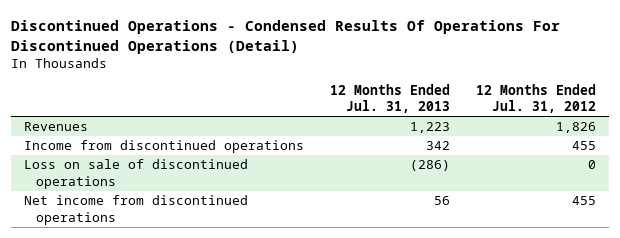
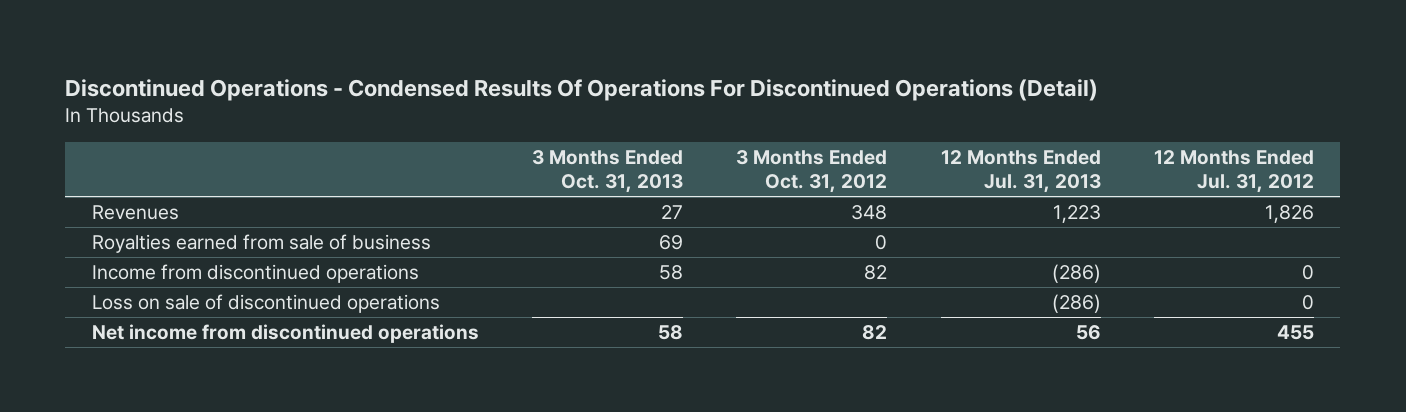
- | 12 Months Ended Jul. 31, 2013 | 12 Months Ended Jul. 31, 2012
+ | 3 Months Ended Oct. 31, 2013 | 3 Months Ended Oct. 31, 2012 | 12 Months Ended Jul. 31, 2013 | 12 Months Ended Jul. 31, 2012
- Income from discontinued operations | 342 | 455
+ Royalties earned from sale of business | 69 | 0 | |
+ Income from discontinued operations | 58 | 82 | (286) | 0

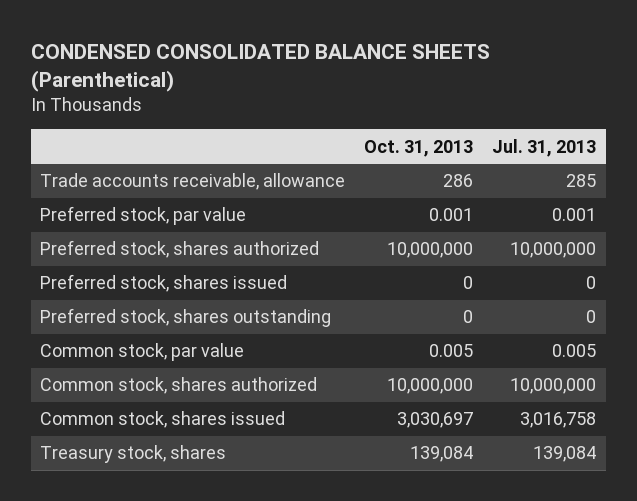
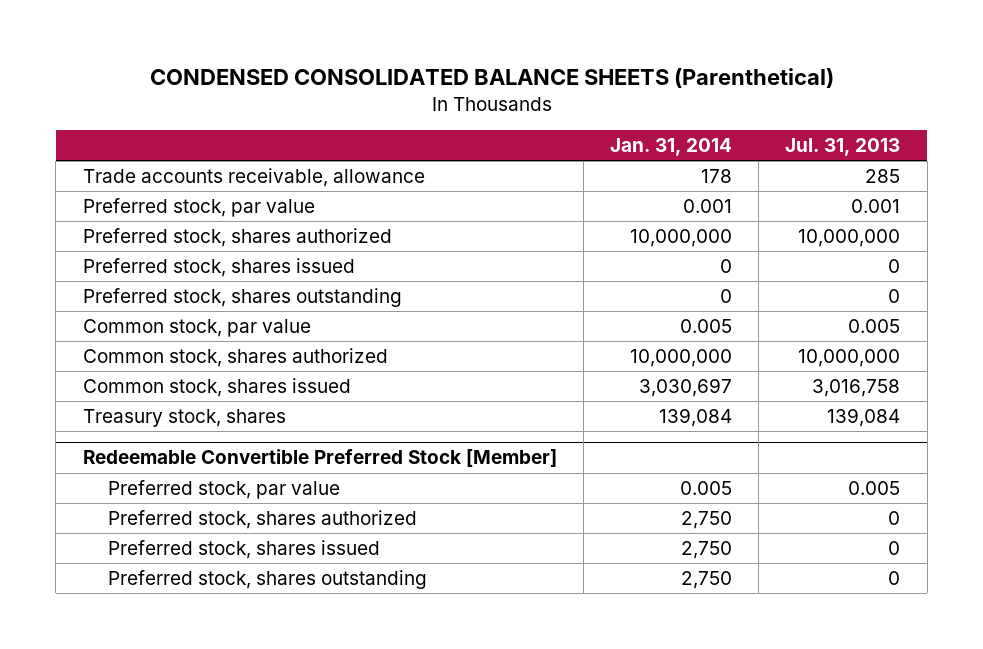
- | Oct. 31, 2013 | Jul. 31, 2013
+ | Jan. 31, 2014 | Jul. 31, 2013
+ Redeemable Convertible Preferred Stock [Member]
+ Preferred stock, par value | 0.005 | 0.005
+ Preferred stock, shares authorized | 2,750 | 0
+ Preferred stock, shares issued | 2,750 | 0
+ Preferred stock, shares outstanding | 2,750 | 0

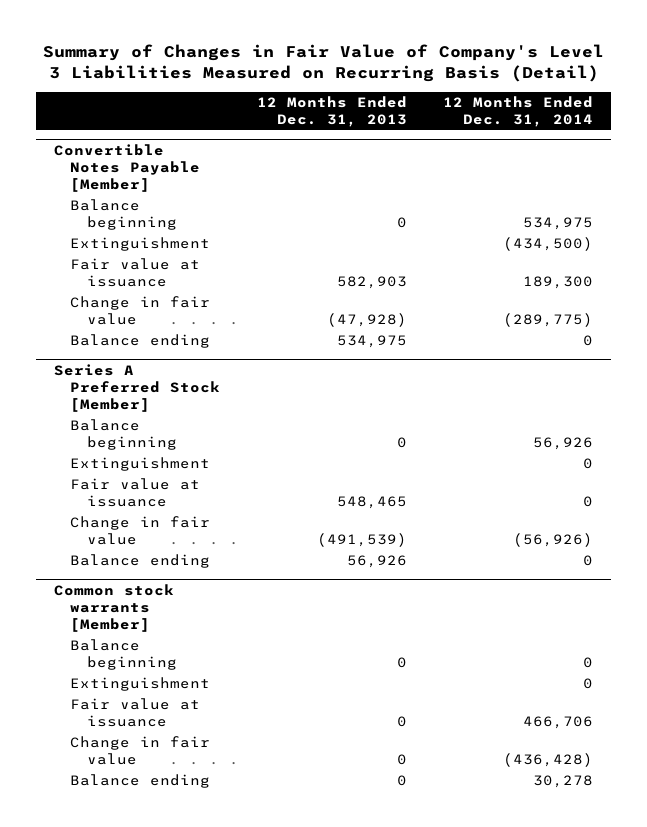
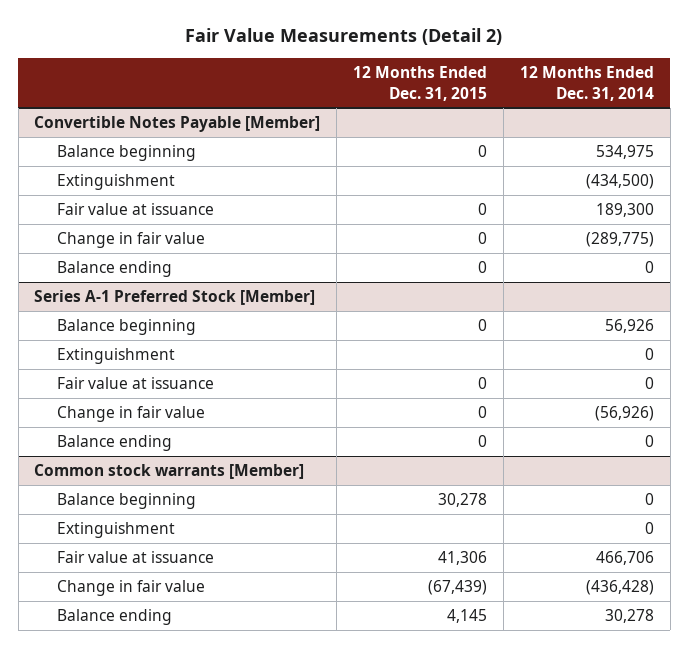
- Summary of Changes in Fair Value of Company's Level 3 Liabilities Measured on Recurring Basis (Detail)
+ Fair Value Measurements (Detail 2)
- | 12 Months Ended Dec. 31, 2013 | 12 Months Ended Dec. 31, 2014
+ | 12 Months Ended Dec. 31, 2015 | 12 Months Ended Dec. 31, 2014
- Series A Preferred Stock [Member]
+ Series A-1 Preferred Stock [Member]

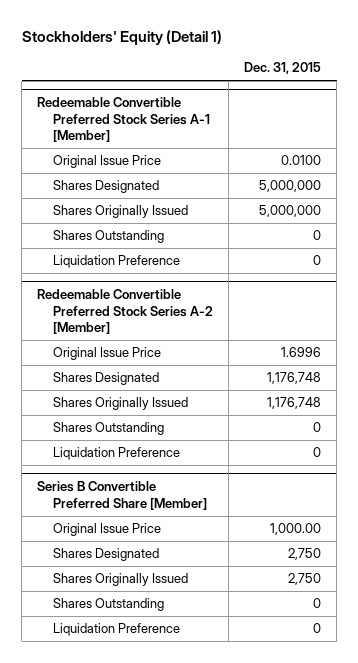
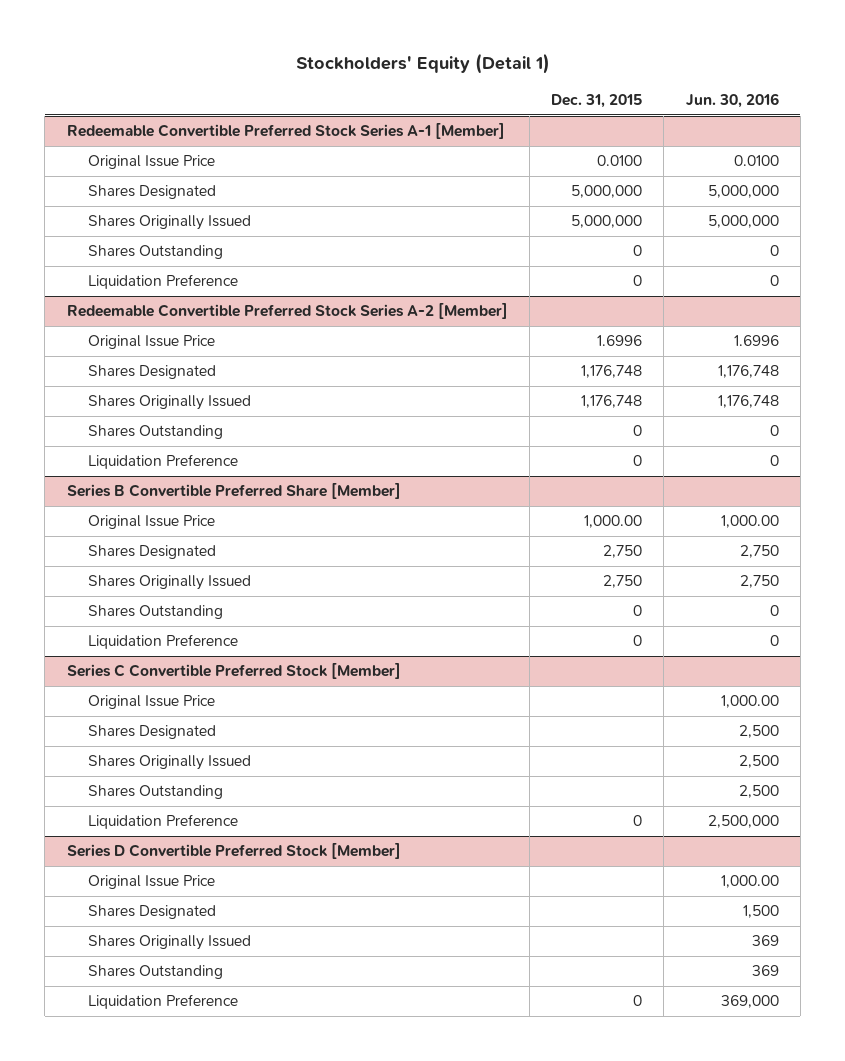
- | Dec. 31, 2015
+ | Dec. 31, 2015 | Jun. 30, 2016
+ Series C Convertible Preferred Stock [Member]
+ Original Issue Price | | 1,000.00
+ Shares Designated | | 2,500
+ Shares Originally Issued | | 2,500
+ Shares Outstanding | | 2,500
+ Liquidation Preference | 0 | 2,500,000
+ Series D Convertible Preferred Stock [Member]
+ Original Issue Price | | 1,000.00
+ Shares Designated | | 1,500
+ Shares Originally Issued | | 369
+ Shares Outstanding | | 369
+ Liquidation Preference | 0 | 369,000

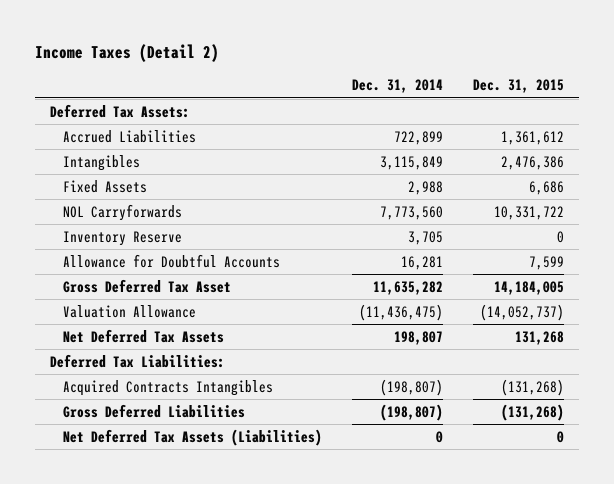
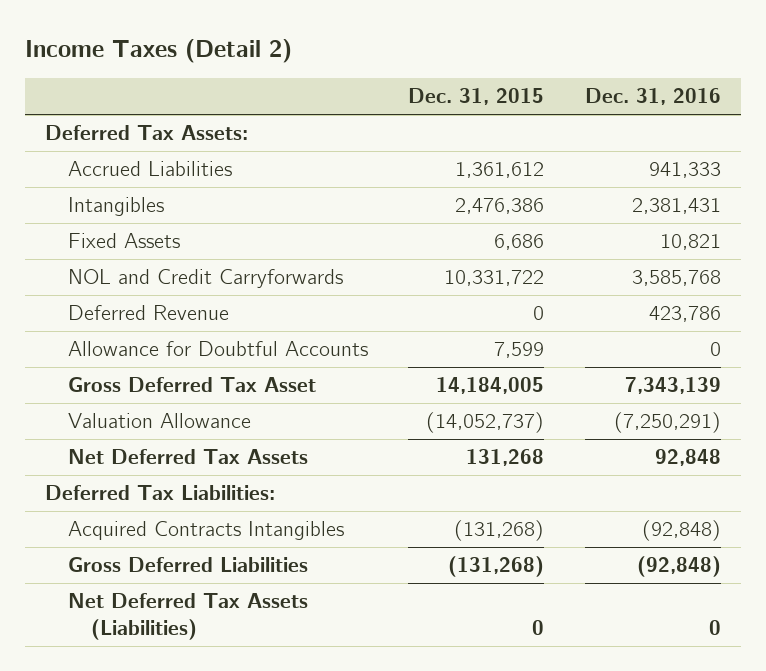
- | Dec. 31, 2014 | Dec. 31, 2015
+ | Dec. 31, 2015 | Dec. 31, 2016
- NOL Carryforwards | 7,773,560 | 10,331,722
- Inventory Reserve | 3,705 | 0
+ NOL and Credit Carryforwards | 10,331,722 | 3,585,768
+ Deferred Revenue | 0 | 423,786

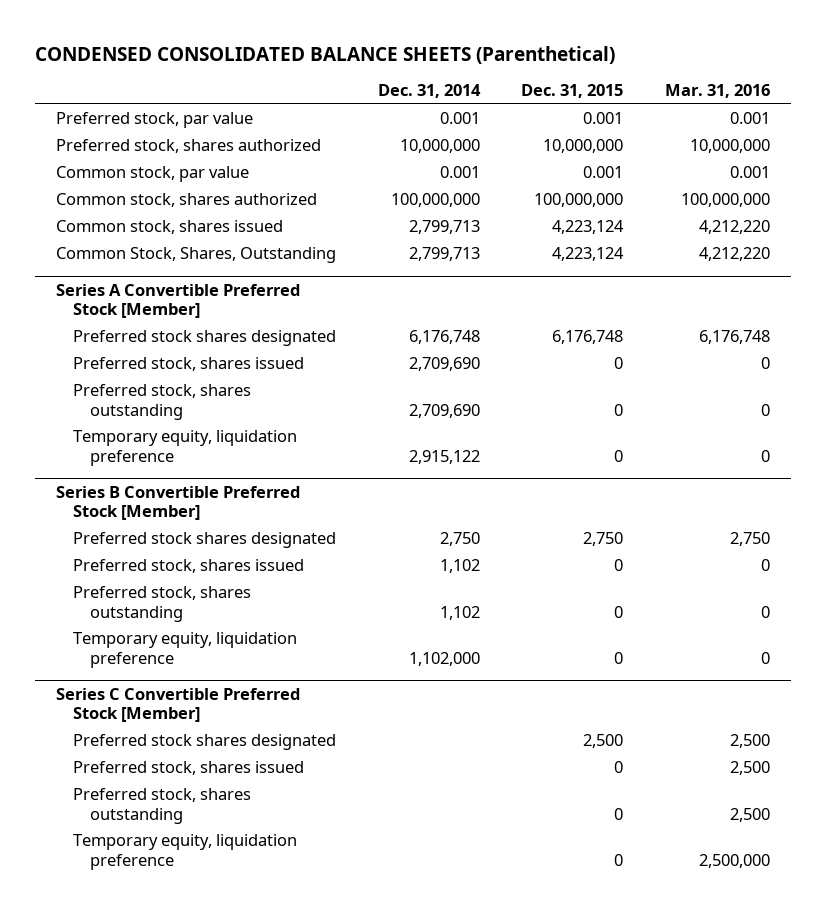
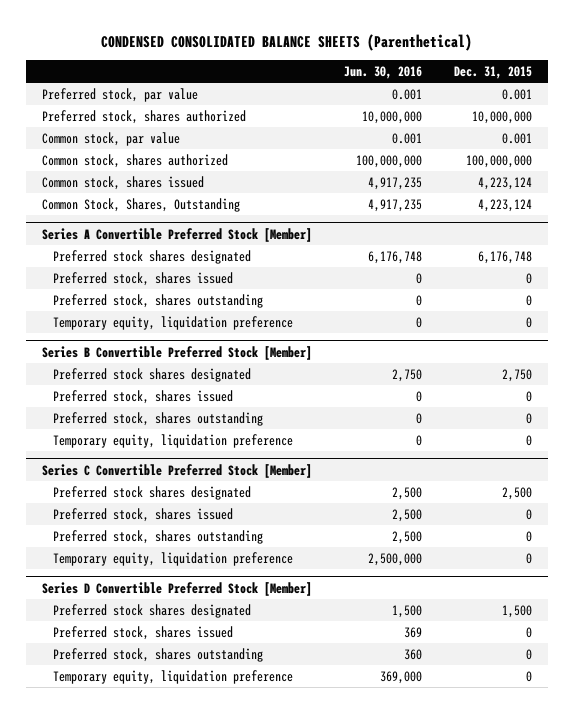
- | Dec. 31, 2014 | Dec. 31, 2015 | Mar. 31, 2016
+ | Jun. 30, 2016 | Dec. 31, 2015
+ Series D Convertible Preferred Stock [Member]
+ Preferred stock shares designated | 1,500 | 1,500
+ Preferred stock, shares issued | 369 | 0
+ Preferred stock, shares outstanding | 360 | 0
+ Temporary equity, liquidation preference | 369,000 | 0

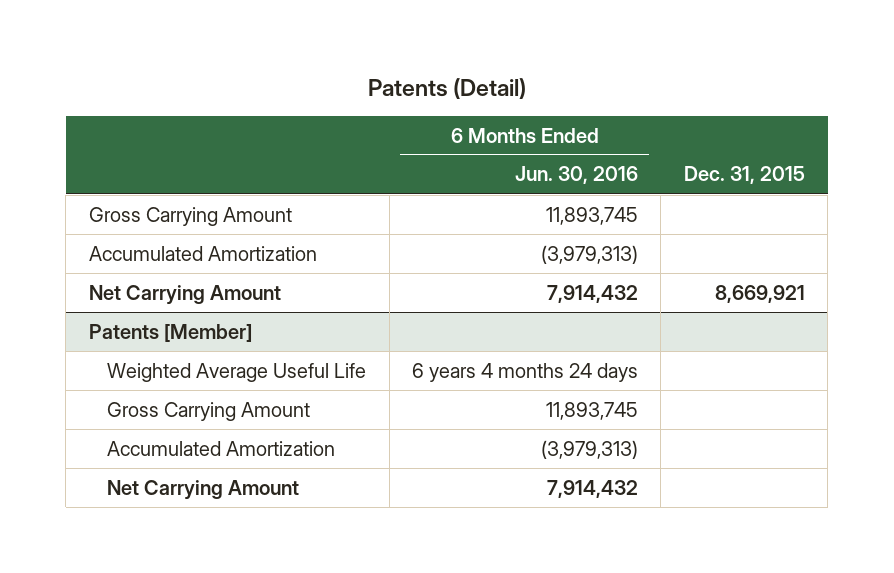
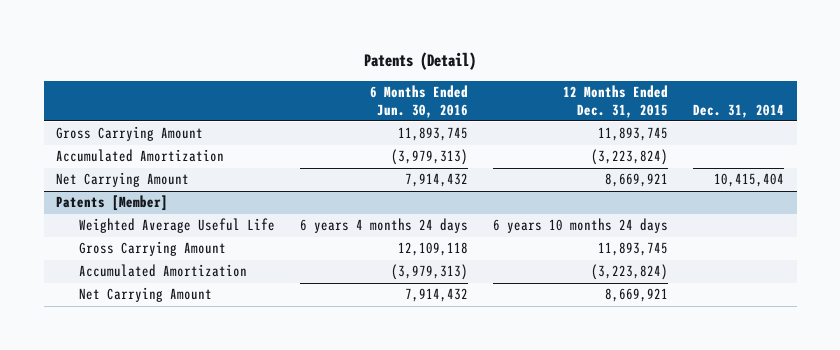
- | 6 Months Ended Jun. 30, 2016 | Dec. 31, 2015
+ | 6 Months Ended Jun. 30, 2016 | 12 Months Ended Dec. 31, 2015 | Dec. 31, 2014
@ Patents [Member]
- Gross Carrying Amount | 11,893,745 |
+ Gross Carrying Amount | 12,109,118 | 11,893,745 |

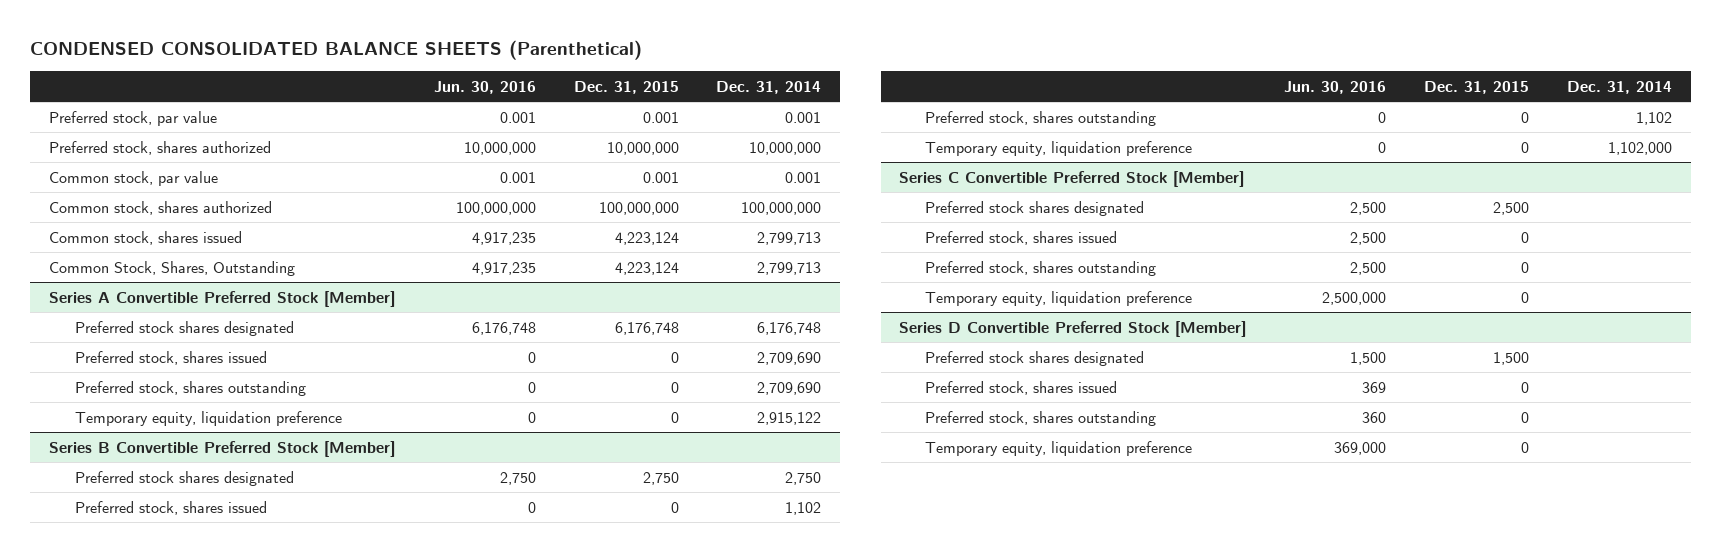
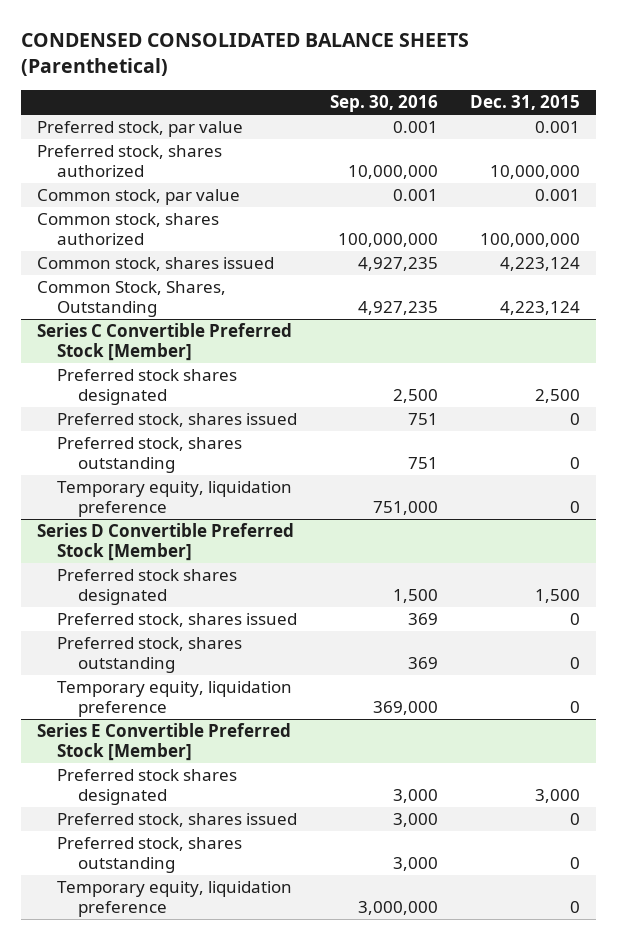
- | Jun. 30, 2016 | Dec. 31, 2015 | Dec. 31, 2014
+ | Sep. 30, 2016 | Dec. 31, 2015
- Series A Convertible Preferred Stock [Member]
- Preferred stock shares designated | 6,176,748 | 6,176,748 | 6,176,748
- Preferred stock, shares issued | 0 | 0 | 2,709,690
- Preferred stock, shares outstanding | 0 | 0 | 2,709,690
- Temporary equity, liquidation preference | 0 | 0 | 2,915,122
- Series B Convertible Preferred Stock [Member]
- Preferred stock shares designated | 2,750 | 2,750 | 2,750
- Preferred stock, shares issued | 0 | 0 | 1,102
- Preferred stock, shares outstanding | 0 | 0 | 1,102
- Temporary equity, liquidation preference | 0 | 0 | 1,102,000
+ Series E Convertible Preferred Stock [Member]
+ Preferred stock shares designated | 3,000 | 3,000
+ Preferred stock, shares issued | 3,000 | 0
+ Preferred stock, shares outstanding | 3,000 | 0
+ Temporary equity, liquidation preference | 3,000,000 | 0

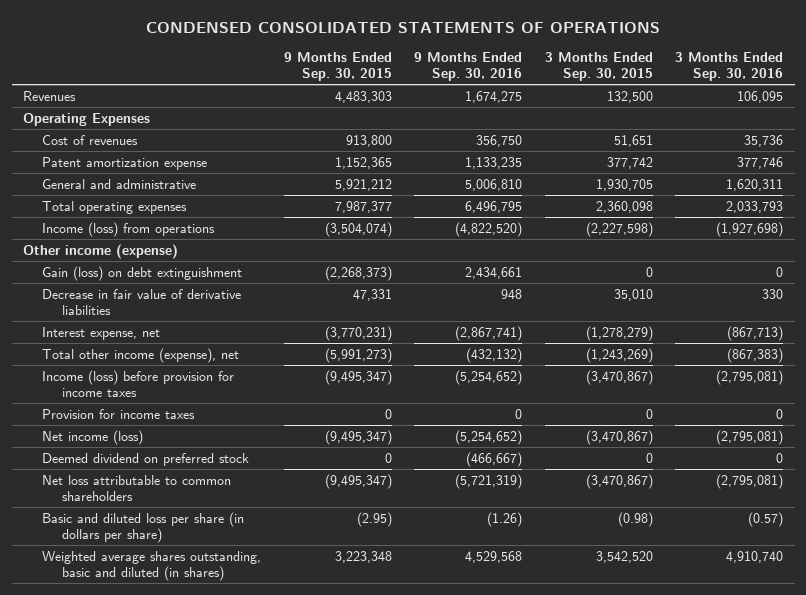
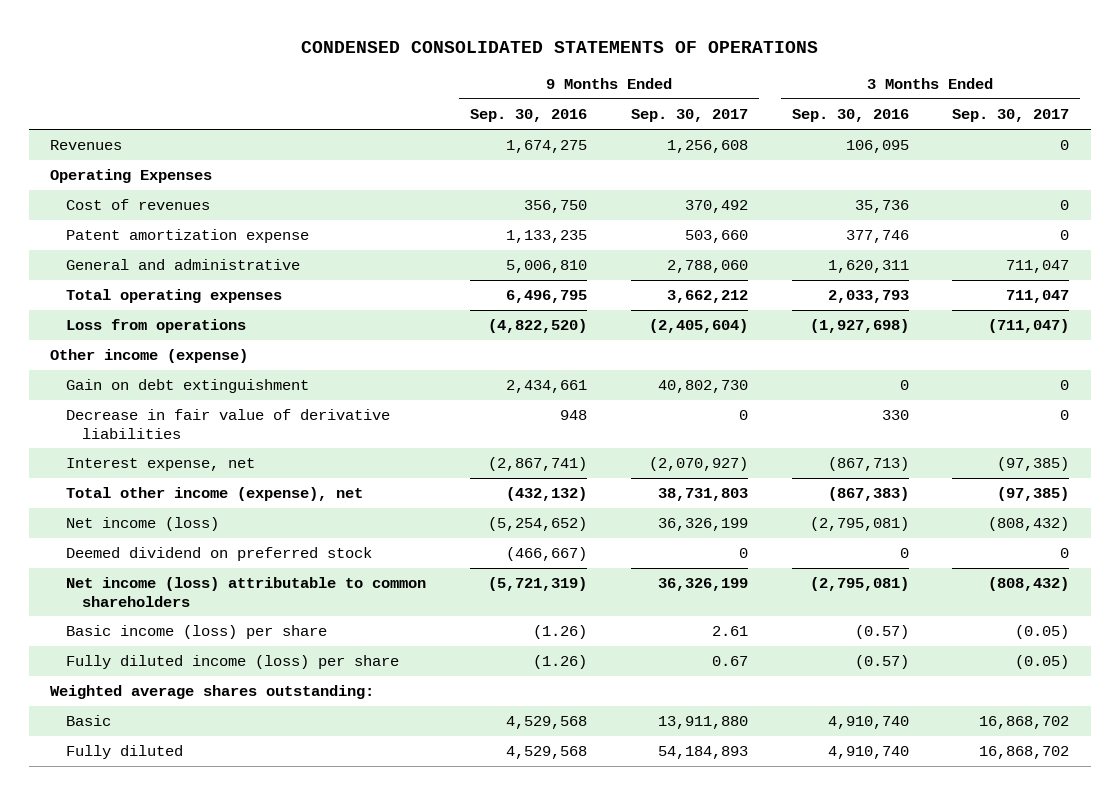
- | 9 Months Ended Sep. 30, 2015 | 9 Months Ended Sep. 30, 2016 | 3 Months Ended Sep. 30, 2015 | 3 Months Ended Sep. 30, 2016
+ | 9 Months Ended Sep. 30, 2016 | 9 Months Ended Sep. 30, 2017 | 3 Months Ended Sep. 30, 2016 | 3 Months Ended Sep. 30, 2017
- Income (loss) from operations | (3,504,074) | (4,822,520) | (2,227,598) | (1,927,698)
+ Loss from operations | (4,822,520) | (2,405,604) | (1,927,698) | (711,047)
- Gain (loss) on debt extinguishment | (2,268,373) | 2,434,661 | 0 | 0
+ Gain on debt extinguishment | 2,434,661 | 40,802,730 | 0 | 0
- Income (loss) before provision for income taxes | (9,495,347) | (5,254,652) | (3,470,867) | (2,795,081)
- Provision for income taxes | 0 | 0 | 0 | 0
- Net loss attributable to common shareholders | (9,495,347) | (5,721,319) | (3,470,867) | (2,795,081)
- Basic and diluted loss per share (in dollars per share) | (2.95) | (1.26) | (0.98) | (0.57)
- Weighted average shares outstanding, basic and diluted (in shares) | 3,223,348 | 4,529,568 | 3,542,520 | 4,910,740
+ Net income (loss) attributable to common shareholders | (5,721,319) | 36,326,199 | (2,795,081) | (808,432)
+ Basic income (loss) per share | (1.26) | 2.61 | (0.57) | (0.05)
+ Fully diluted income (loss) per share | (1.26) | 0.67 | (0.57) | (0.05)
+ Weighted average shares outstanding:
+ Basic | 4,529,568 | 13,911,880 | 4,910,740 | 16,868,702
+ Fully diluted | 4,529,568 | 54,184,893 | 4,910,740 | 16,868,702

